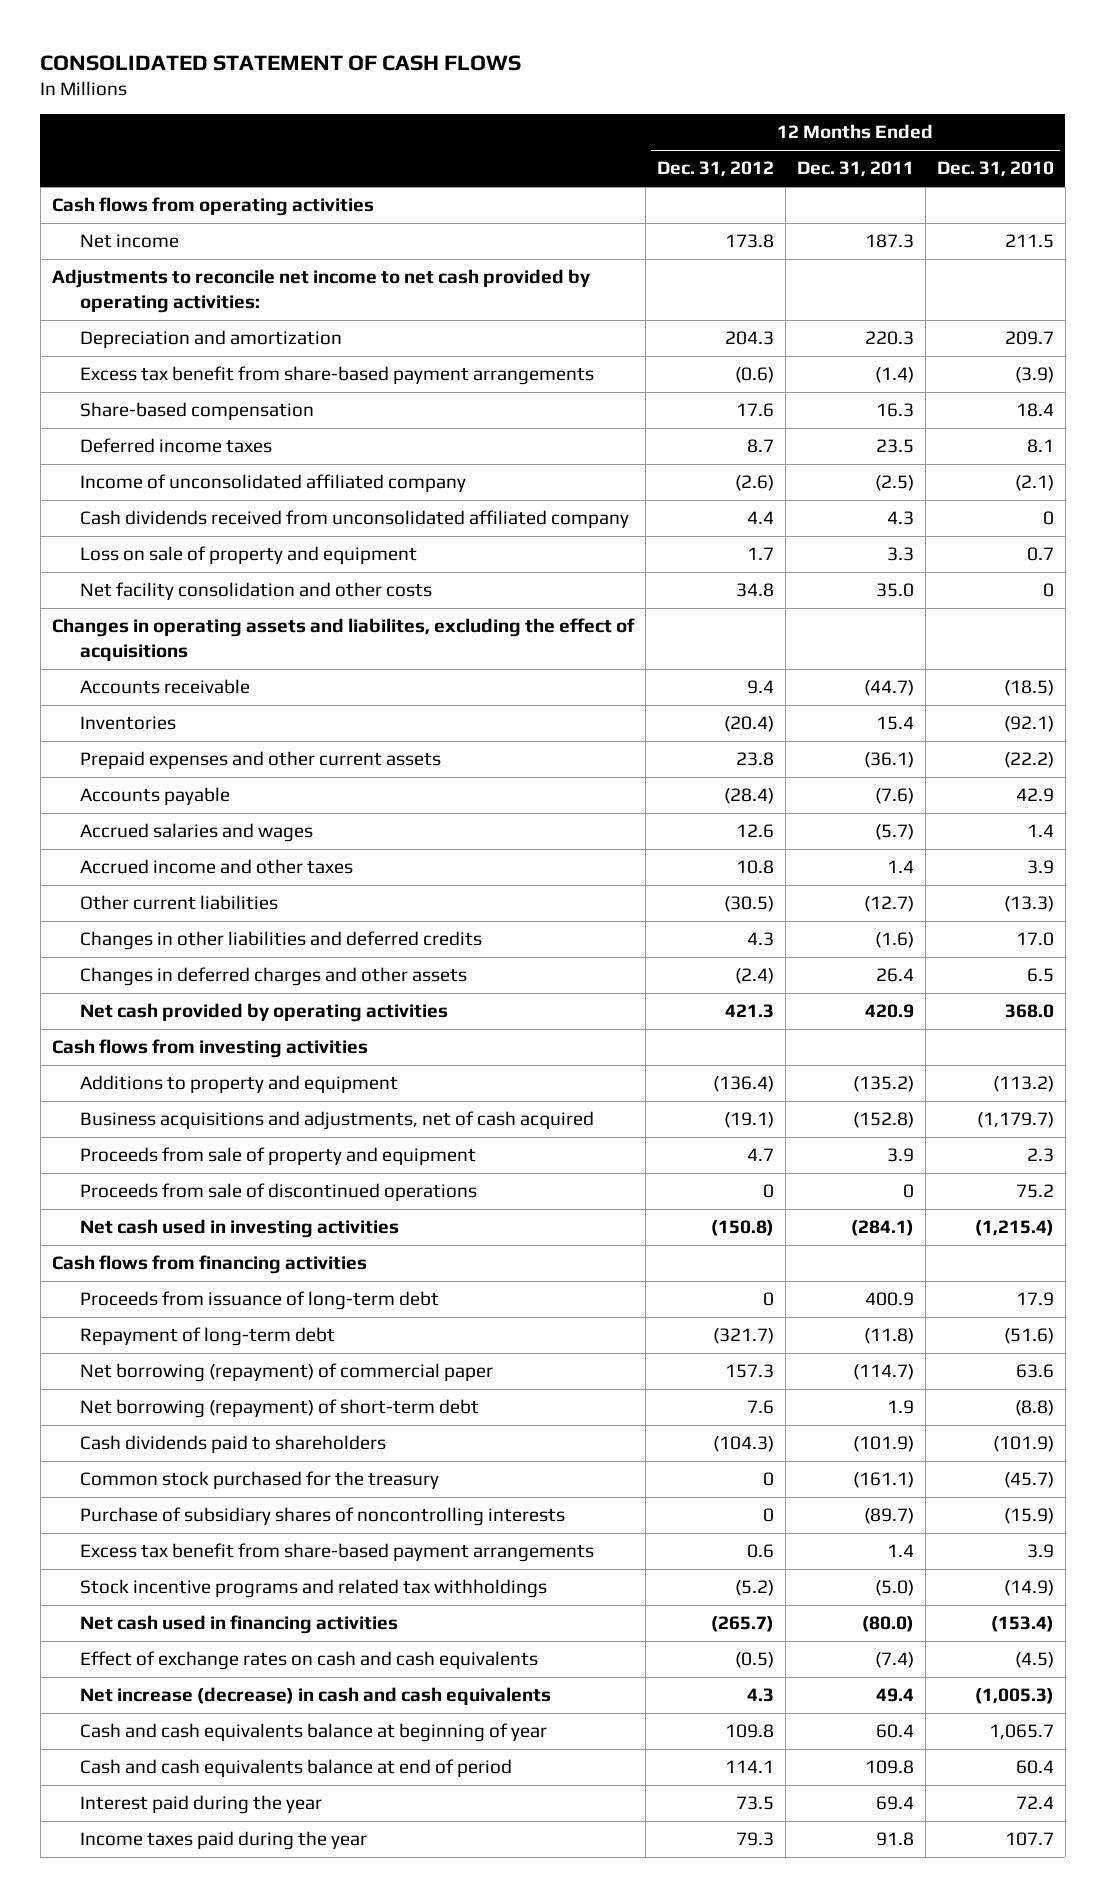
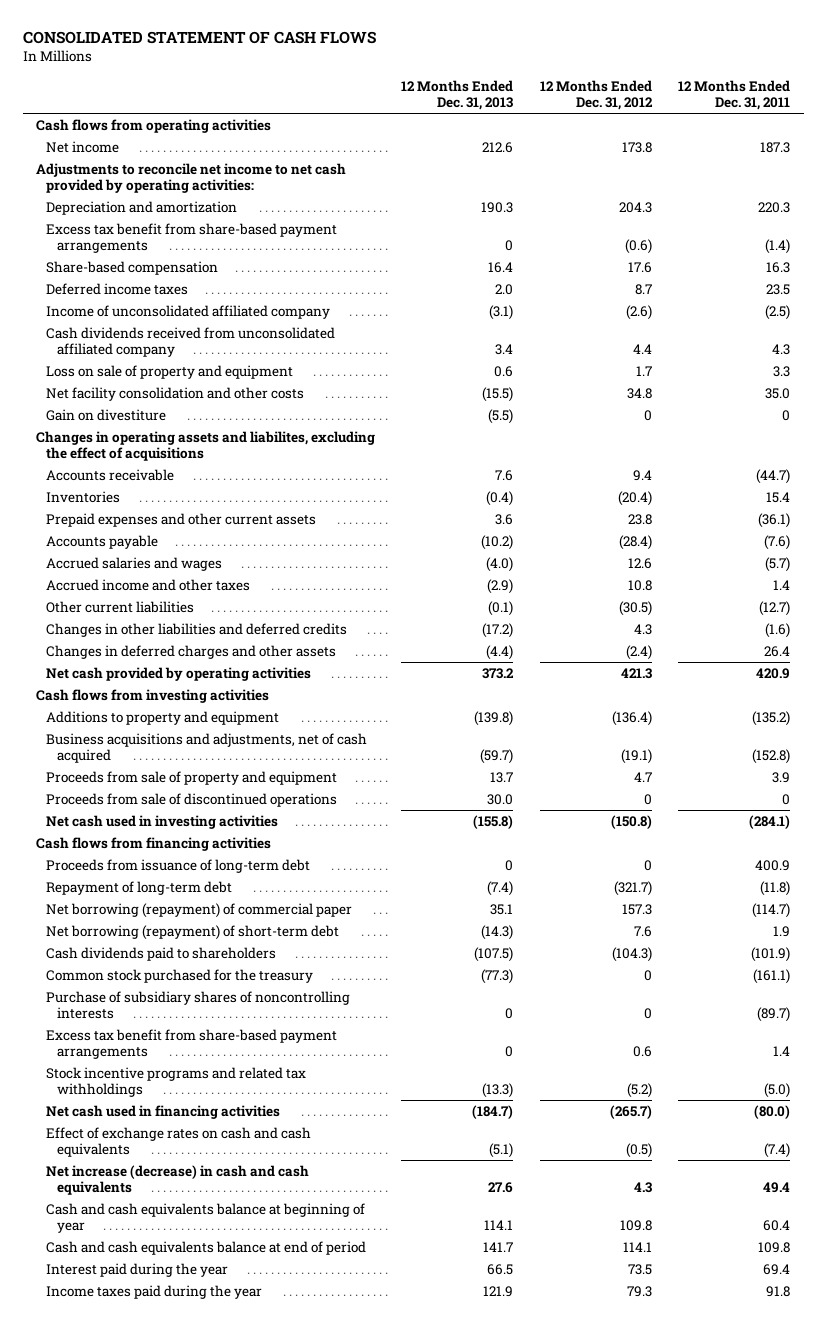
- | 12 Months Ended Dec. 31, 2012 | 12 Months Ended Dec. 31, 2011 | 12 Months Ended Dec. 31, 2010
+ | 12 Months Ended Dec. 31, 2013 | 12 Months Ended Dec. 31, 2012 | 12 Months Ended Dec. 31, 2011
+ Gain on divestiture | (5.5) | 0 | 0

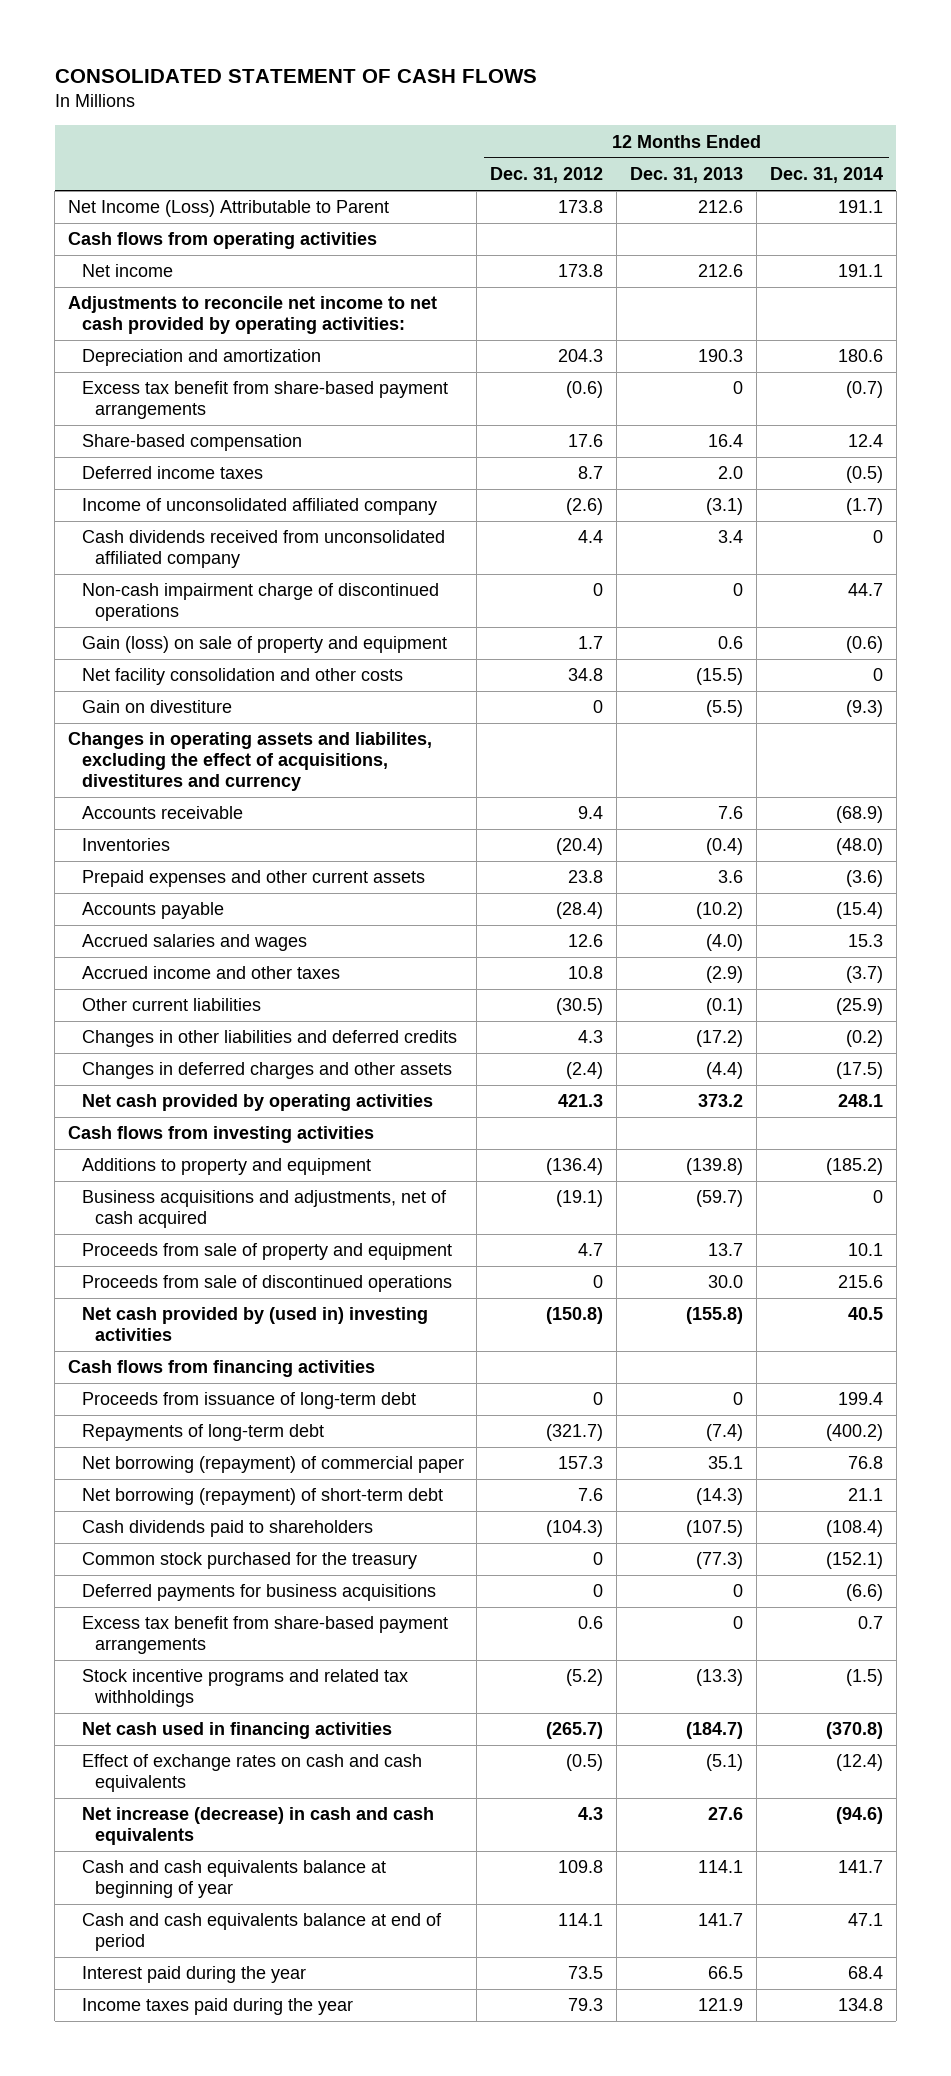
- | 12 Months Ended Dec. 31, 2013 | 12 Months Ended Dec. 31, 2012 | 12 Months Ended Dec. 31, 2011
+ | 12 Months Ended Dec. 31, 2012 | 12 Months Ended Dec. 31, 2013 | 12 Months Ended Dec. 31, 2014
+ Net Income (Loss) Attributable to Parent | 173.8 | 212.6 | 191.1
- Loss on sale of property and equipment | 0.6 | 1.7 | 3.3
+ Non-cash impairment charge of discontinued operations | 0 | 0 | 44.7
+ Gain (loss) on sale of property and equipment | 1.7 | 0.6 | (0.6)
- Changes in operating assets and liabilites, excluding the effect of acquisitions
+ Changes in operating assets and liabilites, excluding the effect of acquisitions, divestitures and currency
- Net cash used in investing activities | (155.8) | (150.8) | (284.1)
+ Net cash provided by (used in) investing activities | (150.8) | (155.8) | 40.5
- Repayment of long-term debt | (7.4) | (321.7) | (11.8)
+ Repayments of long-term debt | (321.7) | (7.4) | (400.2)
- Purchase of subsidiary shares of noncontrolling interests | 0 | 0 | (89.7)
+ Deferred payments for business acquisitions | 0 | 0 | (6.6)

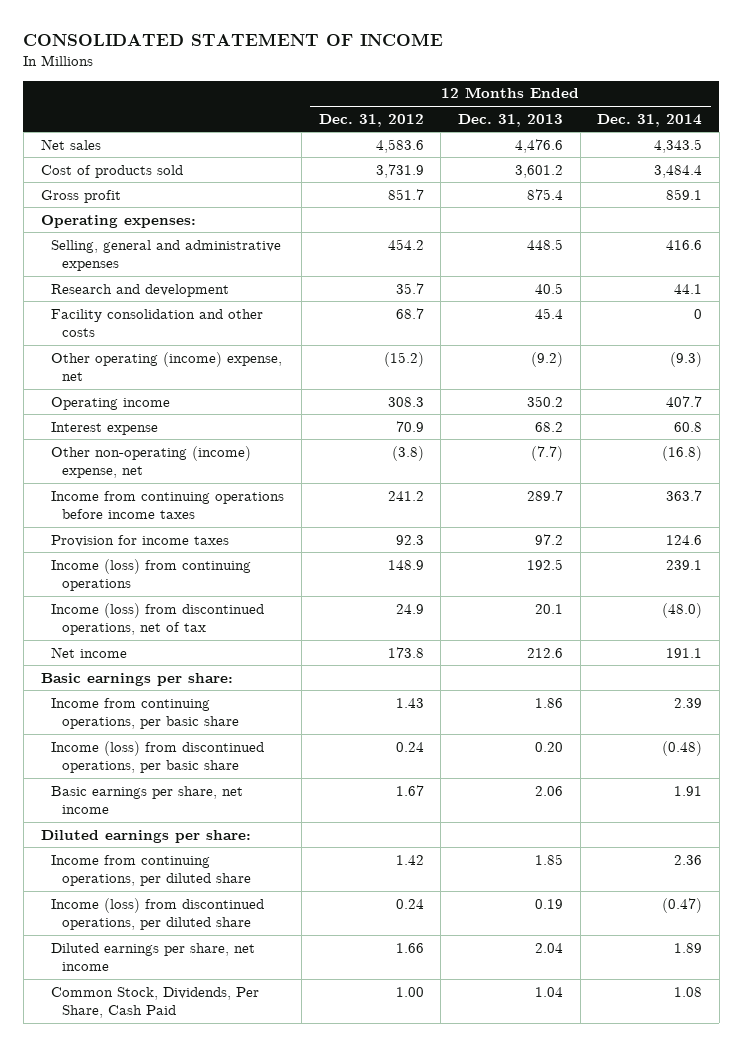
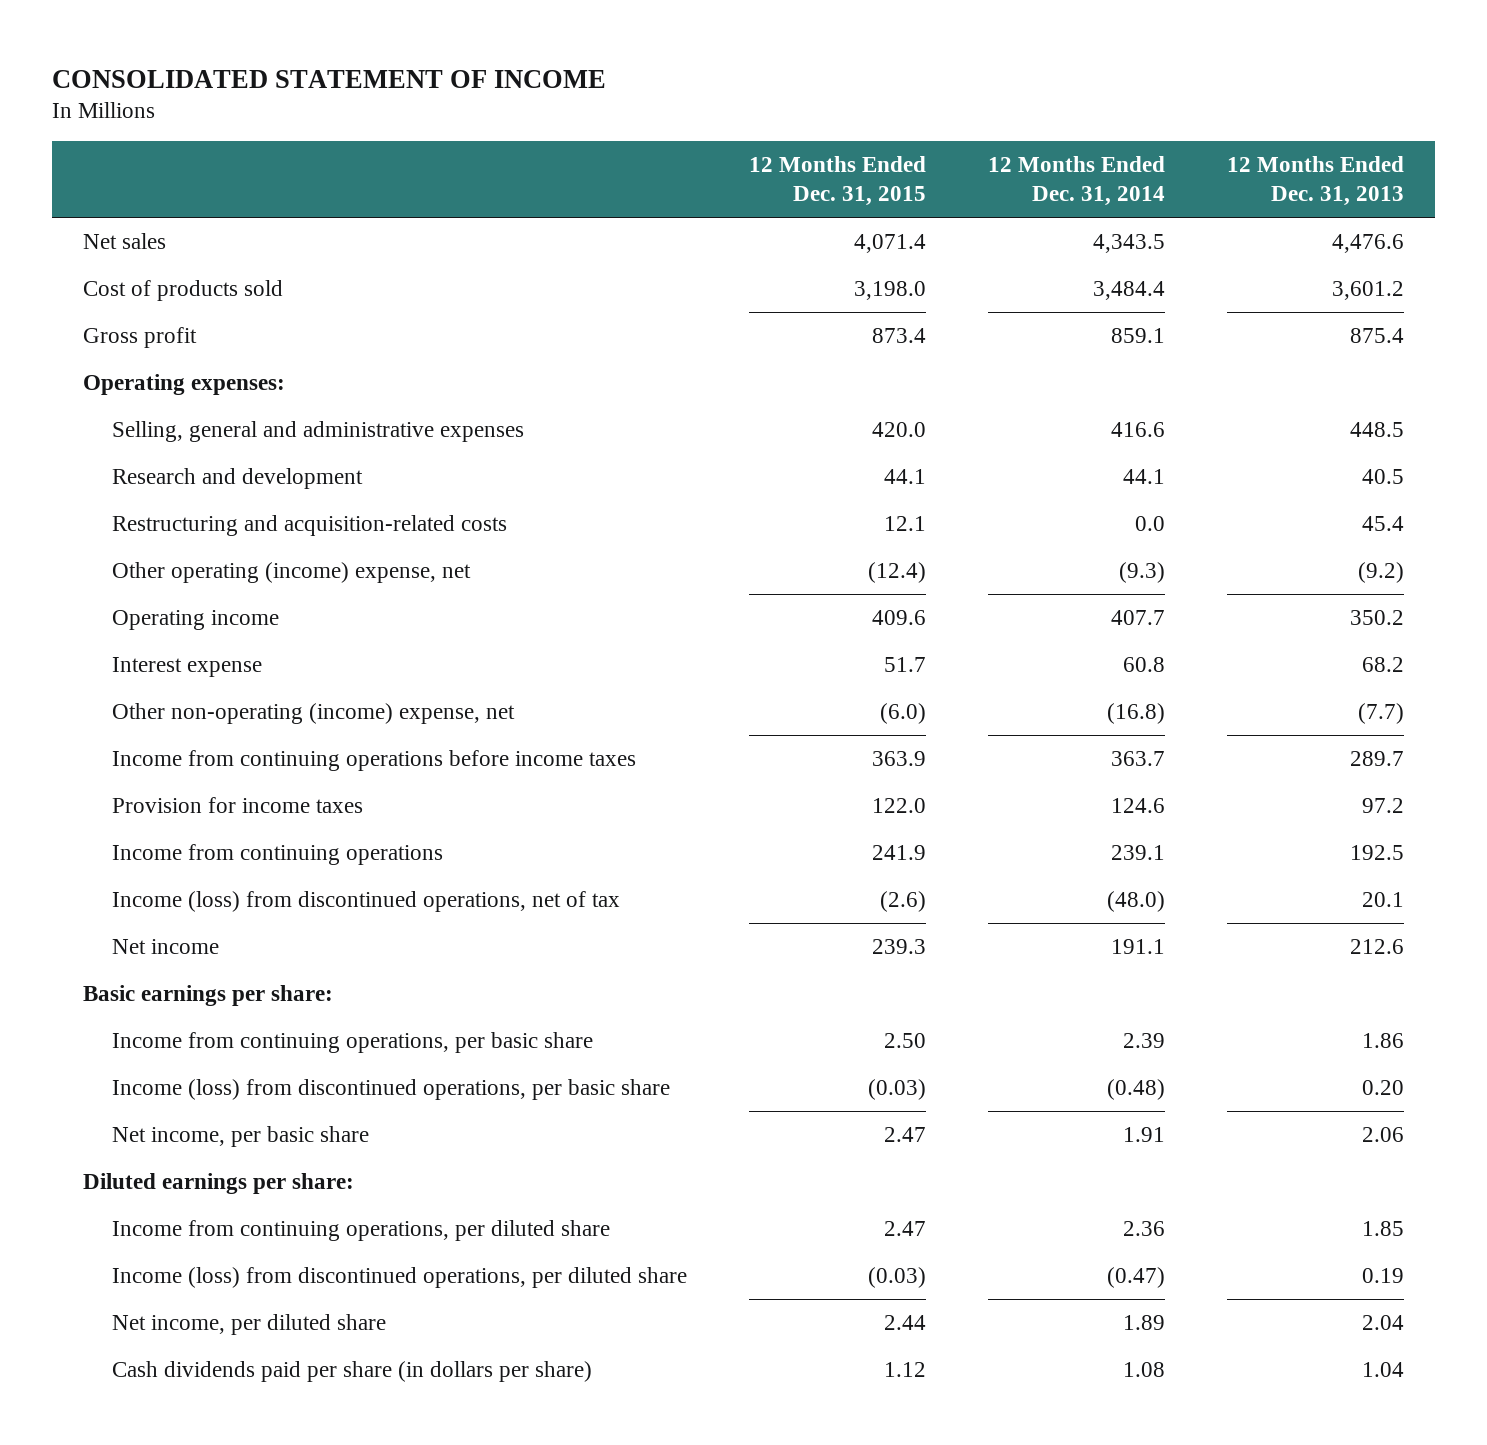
- | 12 Months Ended Dec. 31, 2012 | 12 Months Ended Dec. 31, 2013 | 12 Months Ended Dec. 31, 2014
+ | 12 Months Ended Dec. 31, 2015 | 12 Months Ended Dec. 31, 2014 | 12 Months Ended Dec. 31, 2013
- Facility consolidation and other costs | 68.7 | 45.4 | 0
+ Restructuring and acquisition-related costs | 12.1 | 0.0 | 45.4
- Income (loss) from continuing operations | 148.9 | 192.5 | 239.1
+ Income from continuing operations | 241.9 | 239.1 | 192.5
- Basic earnings per share, net income | 1.67 | 2.06 | 1.91
+ Net income, per basic share | 2.47 | 1.91 | 2.06
- Diluted earnings per share, net income | 1.66 | 2.04 | 1.89
- Common Stock, Dividends, Per Share, Cash Paid | 1.00 | 1.04 | 1.08
+ Net income, per diluted share | 2.44 | 1.89 | 2.04
+ Cash dividends paid per share (in dollars per share) | 1.12 | 1.08 | 1.04

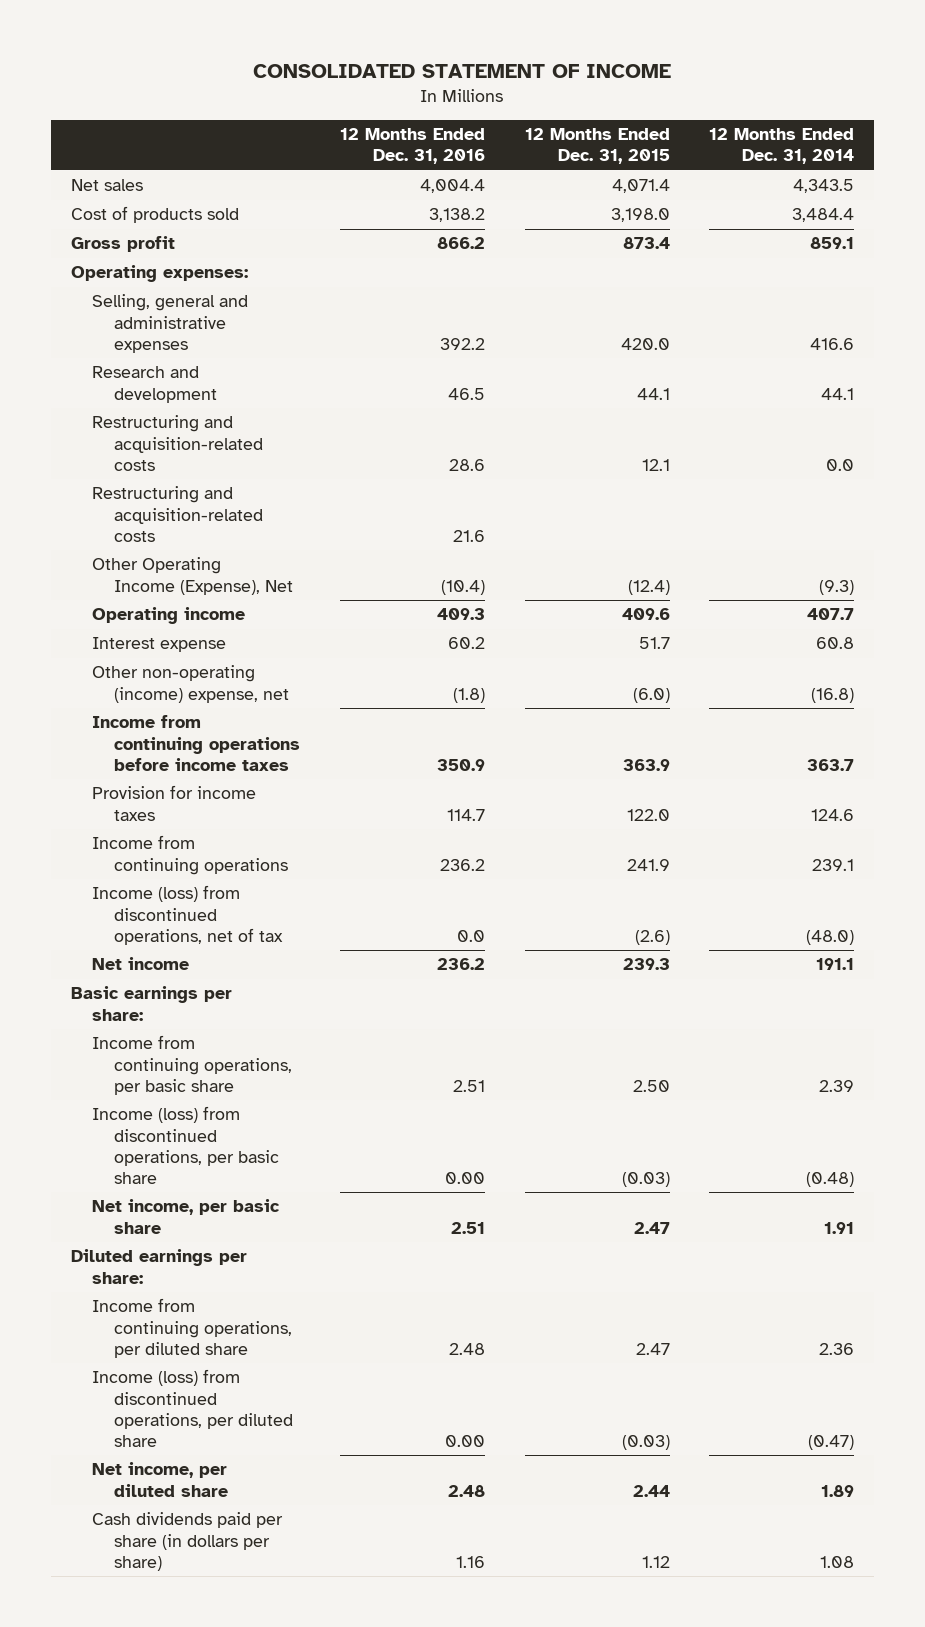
- | 12 Months Ended Dec. 31, 2015 | 12 Months Ended Dec. 31, 2014 | 12 Months Ended Dec. 31, 2013
+ | 12 Months Ended Dec. 31, 2016 | 12 Months Ended Dec. 31, 2015 | 12 Months Ended Dec. 31, 2014
- Other operating (income) expense, net | (12.4) | (9.3) | (9.2)
+ Restructuring and acquisition-related costs | 21.6 | |
+ Other Operating Income (Expense), Net | (10.4) | (12.4) | (9.3)

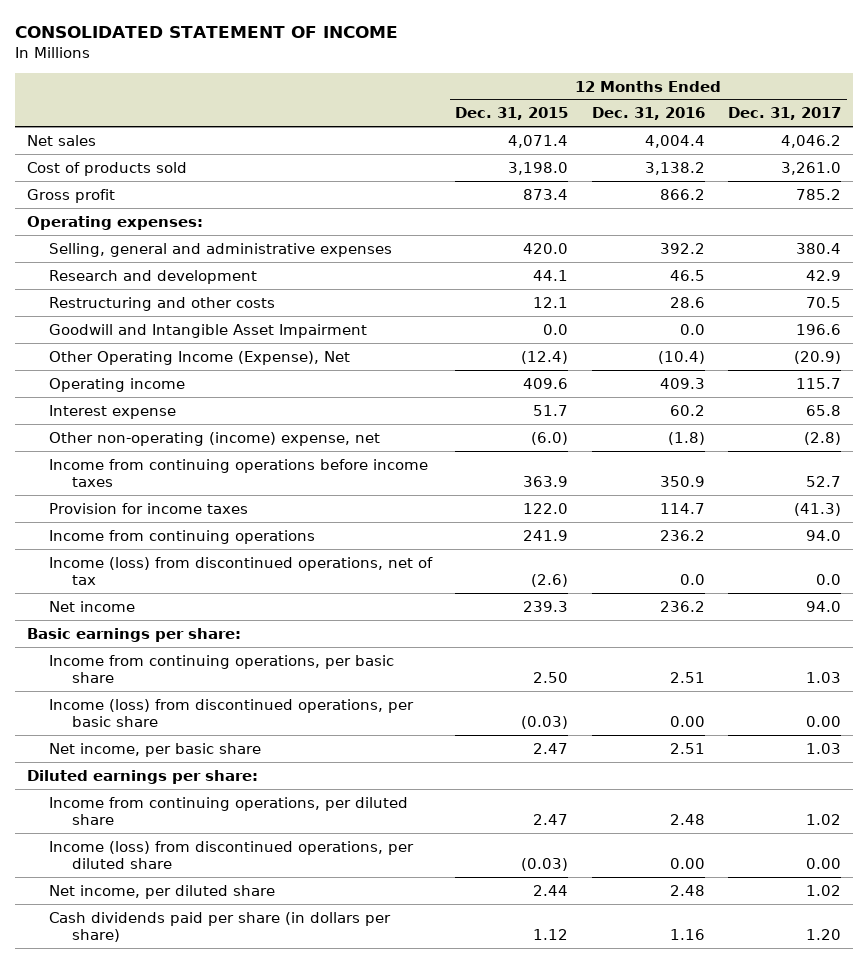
- | 12 Months Ended Dec. 31, 2016 | 12 Months Ended Dec. 31, 2015 | 12 Months Ended Dec. 31, 2014
+ | 12 Months Ended Dec. 31, 2015 | 12 Months Ended Dec. 31, 2016 | 12 Months Ended Dec. 31, 2017
- Restructuring and acquisition-related costs | 28.6 | 12.1 | 0.0
- Restructuring and acquisition-related costs | 21.6 | |
+ Restructuring and other costs | 12.1 | 28.6 | 70.5
+ Goodwill and Intangible Asset Impairment | 0.0 | 0.0 | 196.6

